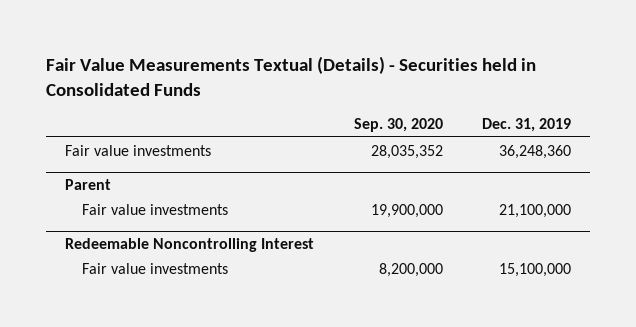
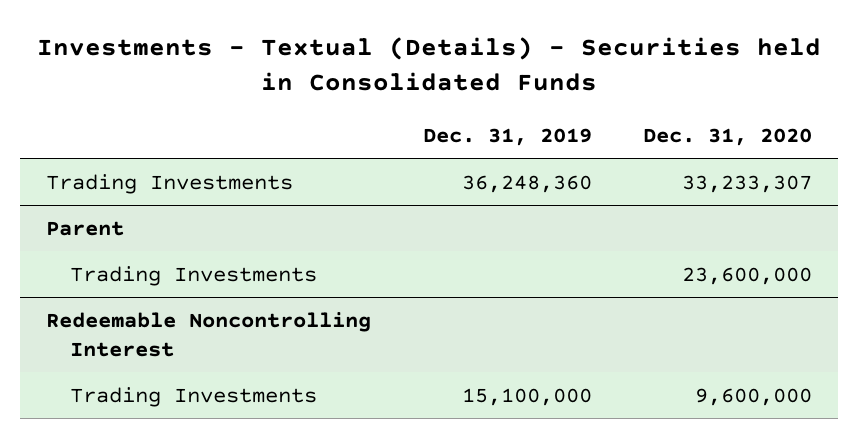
- Fair Value Measurements Textual (Details) - Securities held in Consolidated Funds
+ Investments - Textual (Details) - Securities held in Consolidated Funds
- | Sep. 30, 2020 | Dec. 31, 2019
+ | Dec. 31, 2019 | Dec. 31, 2020
- Fair value investments | 28,035,352 | 36,248,360
+ Trading Investments | 36,248,360 | 33,233,307
@ Parent
- Fair value investments | 19,900,000 | 21,100,000
+ Trading Investments | | 23,600,000
@ Redeemable Noncontrolling Interest
- Fair value investments | 8,200,000 | 15,100,000
+ Trading Investments | 15,100,000 | 9,600,000

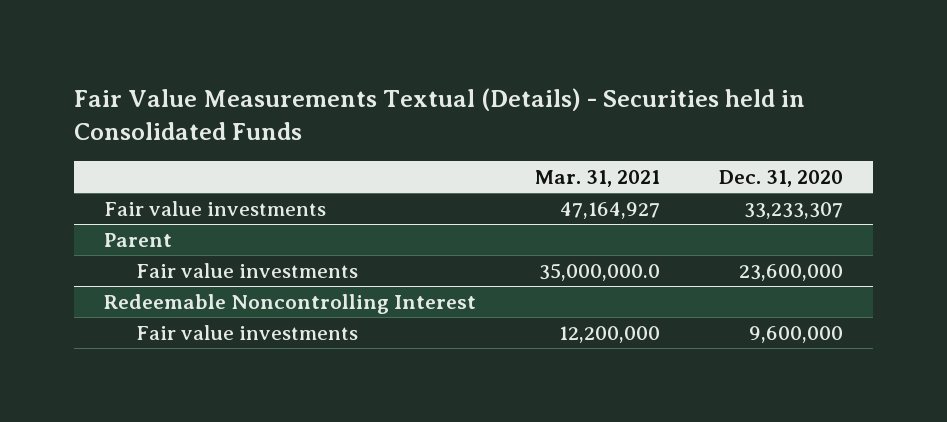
- Investments - Textual (Details) - Securities held in Consolidated Funds
+ Fair Value Measurements Textual (Details) - Securities held in Consolidated Funds
- | Dec. 31, 2019 | Dec. 31, 2020
+ | Mar. 31, 2021 | Dec. 31, 2020
- Trading Investments | 36,248,360 | 33,233,307
+ Fair value investments | 47,164,927 | 33,233,307
@ Parent
- Trading Investments | | 23,600,000
+ Fair value investments | 35,000,000.0 | 23,600,000
@ Redeemable Noncontrolling Interest
- Trading Investments | 15,100,000 | 9,600,000
+ Fair value investments | 12,200,000 | 9,600,000

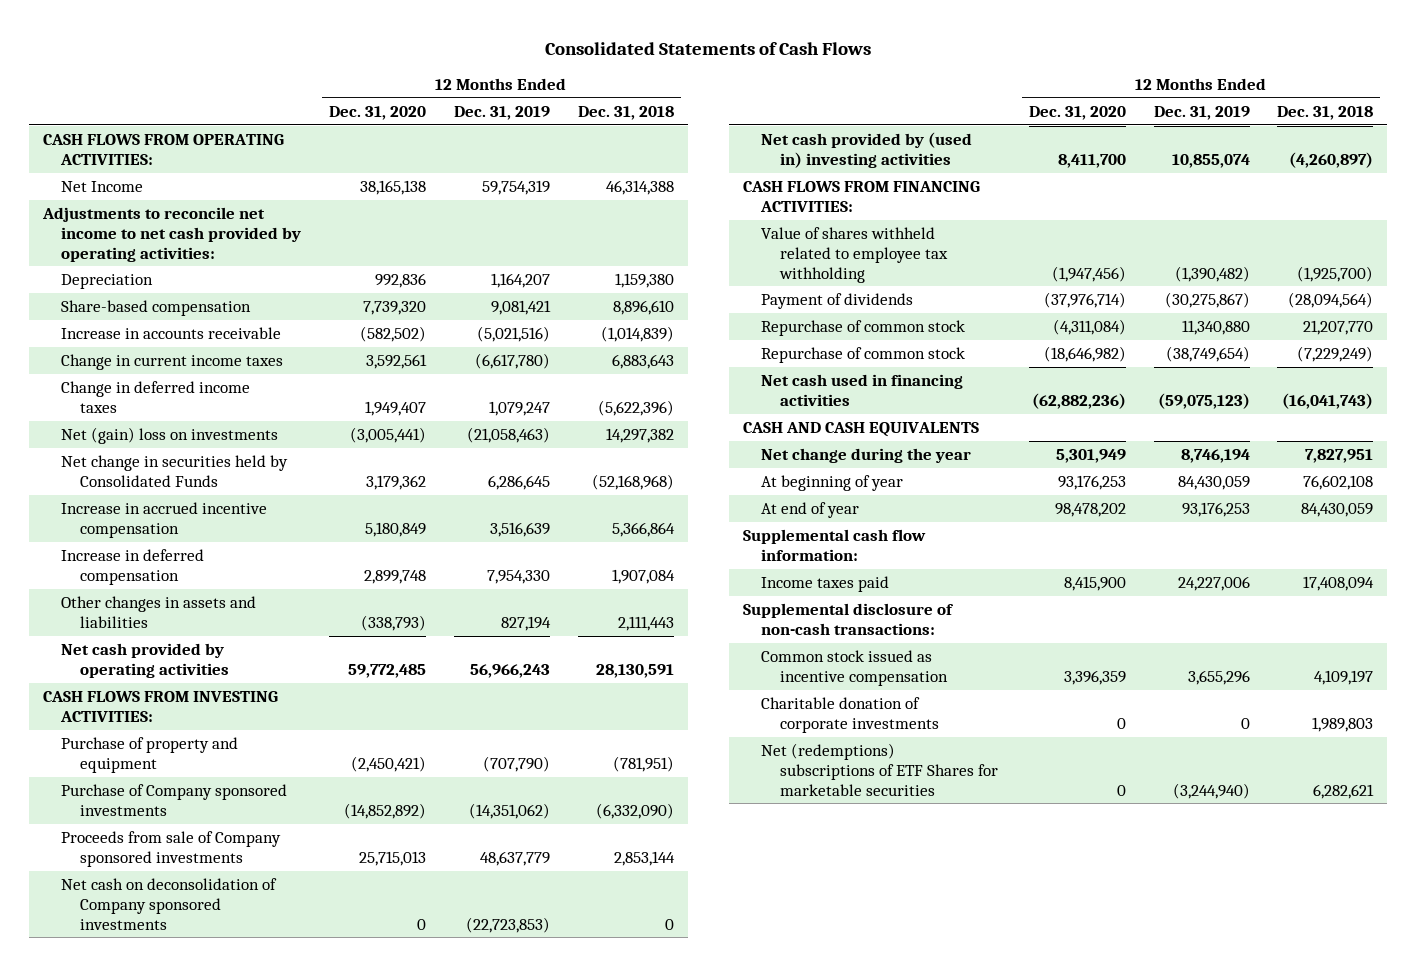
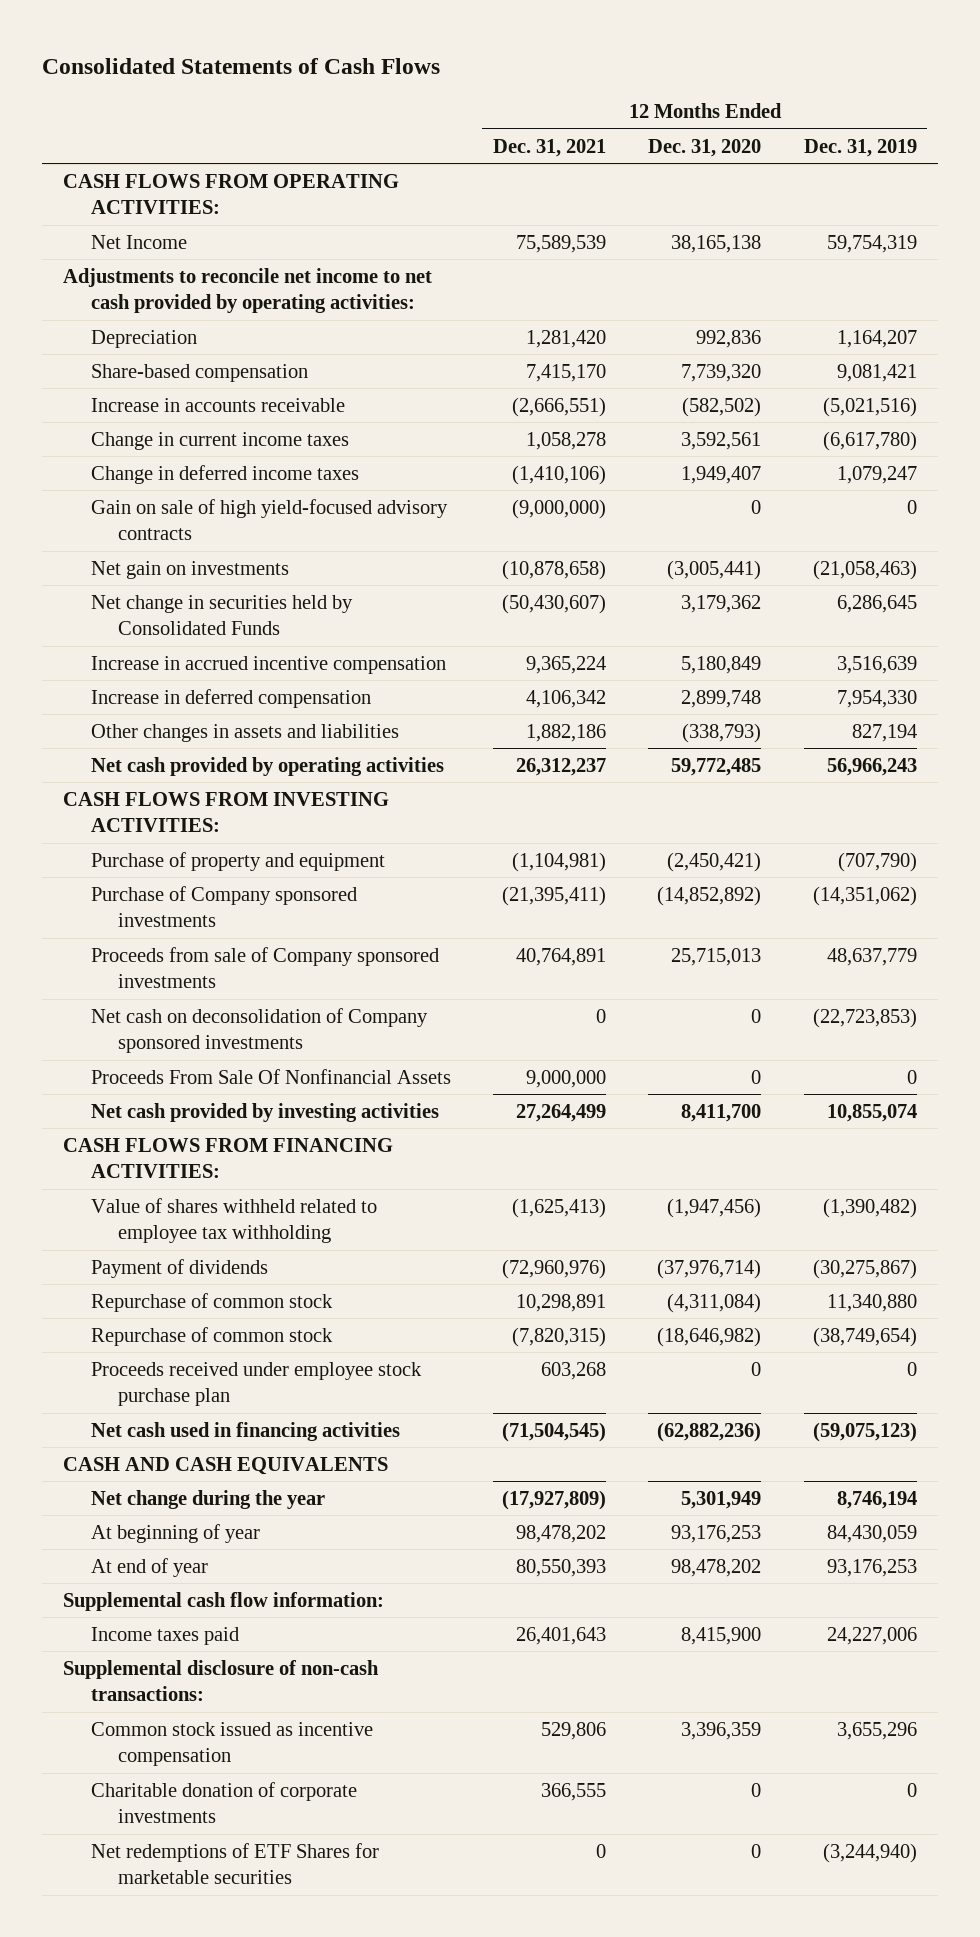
- | 12 Months Ended Dec. 31, 2020 | 12 Months Ended Dec. 31, 2019 | 12 Months Ended Dec. 31, 2018
+ | 12 Months Ended Dec. 31, 2021 | 12 Months Ended Dec. 31, 2020 | 12 Months Ended Dec. 31, 2019
- Net (gain) loss on investments | (3,005,441) | (21,058,463) | 14,297,382
+ Gain on sale of high yield-focused advisory contracts | (9,000,000) | 0 | 0
+ Net gain on investments | (10,878,658) | (3,005,441) | (21,058,463)
- Net cash provided by (used in) investing activities | 8,411,700 | 10,855,074 | (4,260,897)
+ Proceeds From Sale Of Nonfinancial Assets | 9,000,000 | 0 | 0
+ Net cash provided by investing activities | 27,264,499 | 8,411,700 | 10,855,074
+ Proceeds received under employee stock purchase plan | 603,268 | 0 | 0
- Net (redemptions) subscriptions of ETF Shares for marketable securities | 0 | (3,244,940) | 6,282,621
+ Net redemptions of ETF Shares for marketable securities | 0 | 0 | (3,244,940)

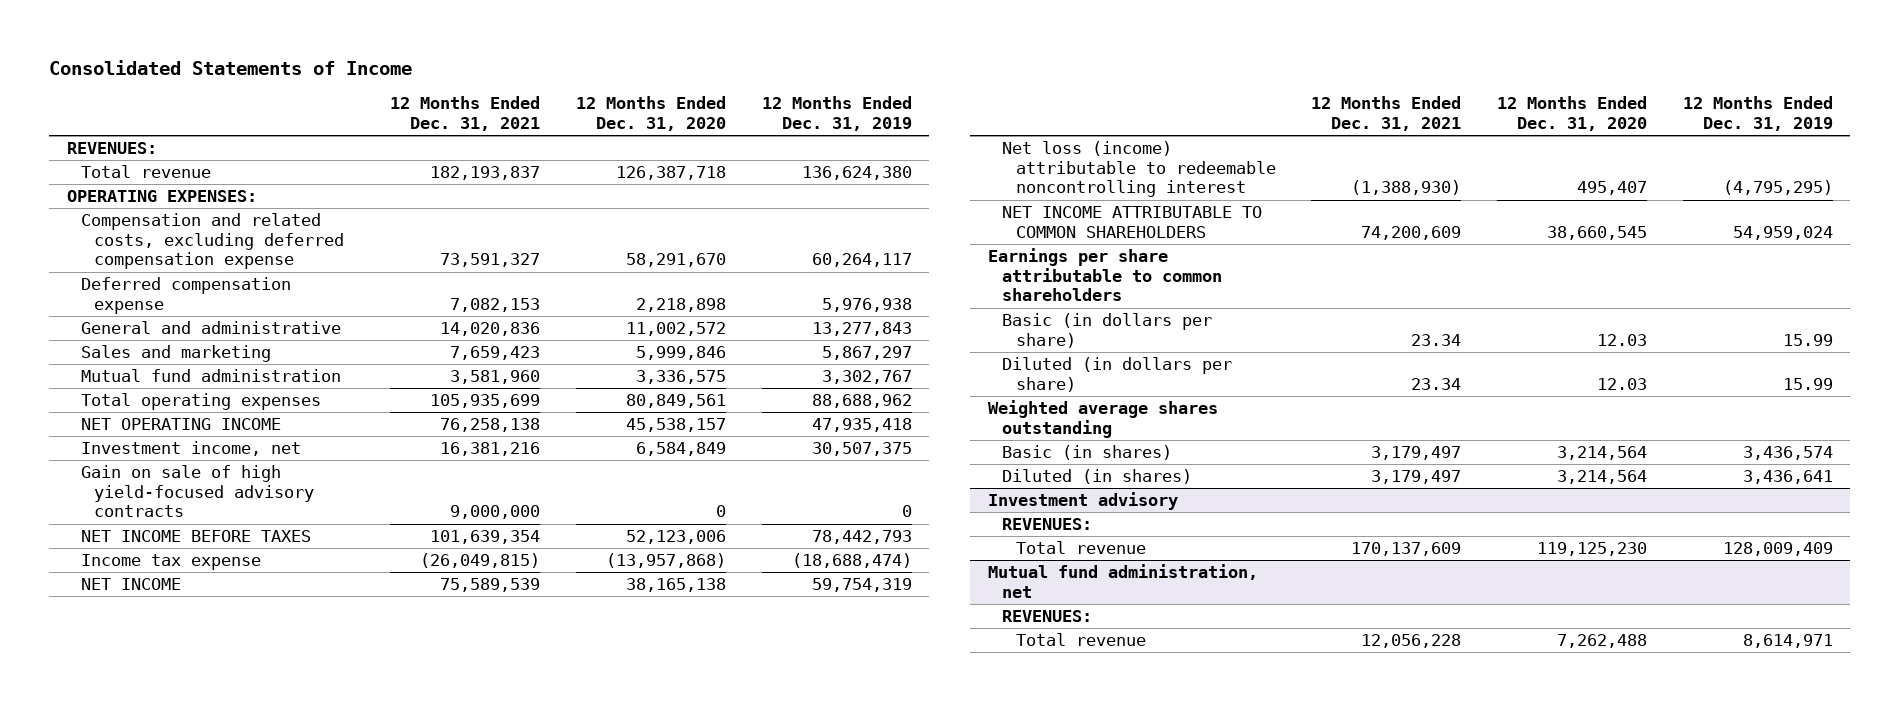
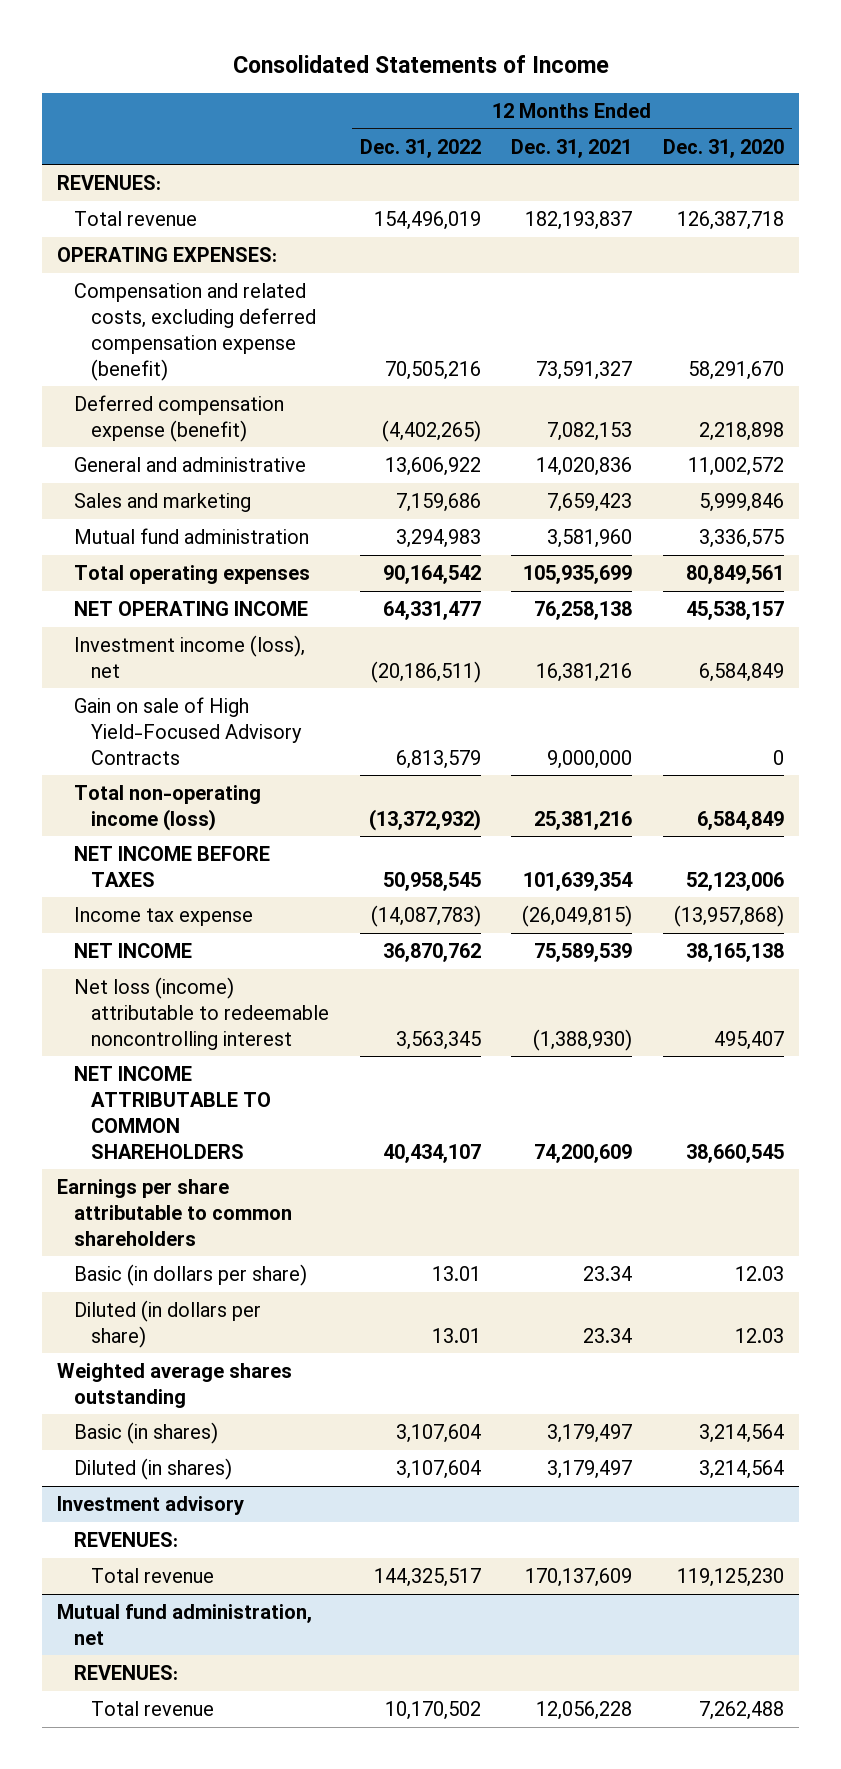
- | 12 Months Ended Dec. 31, 2021 | 12 Months Ended Dec. 31, 2020 | 12 Months Ended Dec. 31, 2019
+ | 12 Months Ended Dec. 31, 2022 | 12 Months Ended Dec. 31, 2021 | 12 Months Ended Dec. 31, 2020
- Compensation and related costs, excluding deferred compensation expense | 73,591,327 | 58,291,670 | 60,264,117
- Deferred compensation expense | 7,082,153 | 2,218,898 | 5,976,938
+ Compensation and related costs, excluding deferred compensation expense (benefit) | 70,505,216 | 73,591,327 | 58,291,670
+ Deferred compensation expense (benefit) | (4,402,265) | 7,082,153 | 2,218,898
- Investment income, net | 16,381,216 | 6,584,849 | 30,507,375
- Gain on sale of high yield-focused advisory contracts | 9,000,000 | 0 | 0
+ Investment income (loss), net | (20,186,511) | 16,381,216 | 6,584,849
+ Gain on sale of High Yield-Focused Advisory Contracts | 6,813,579 | 9,000,000 | 0
+ Total non-operating income (loss) | (13,372,932) | 25,381,216 | 6,584,849

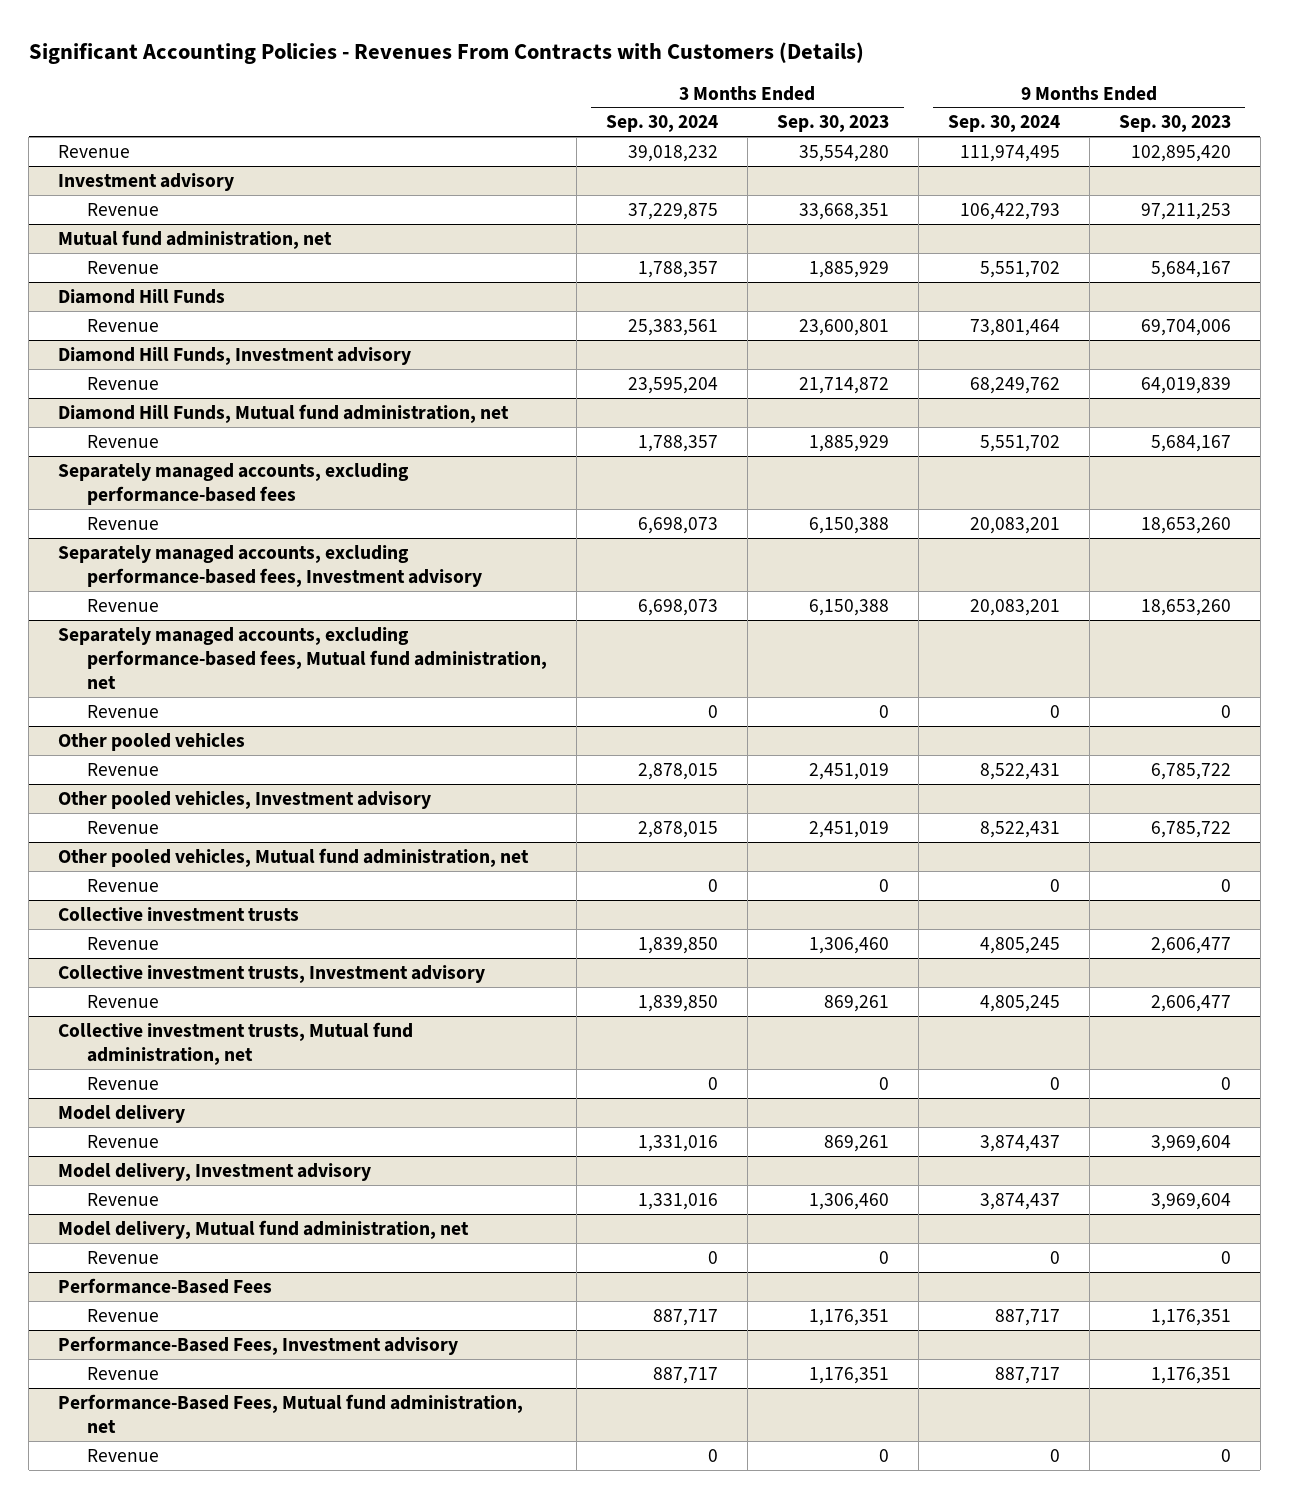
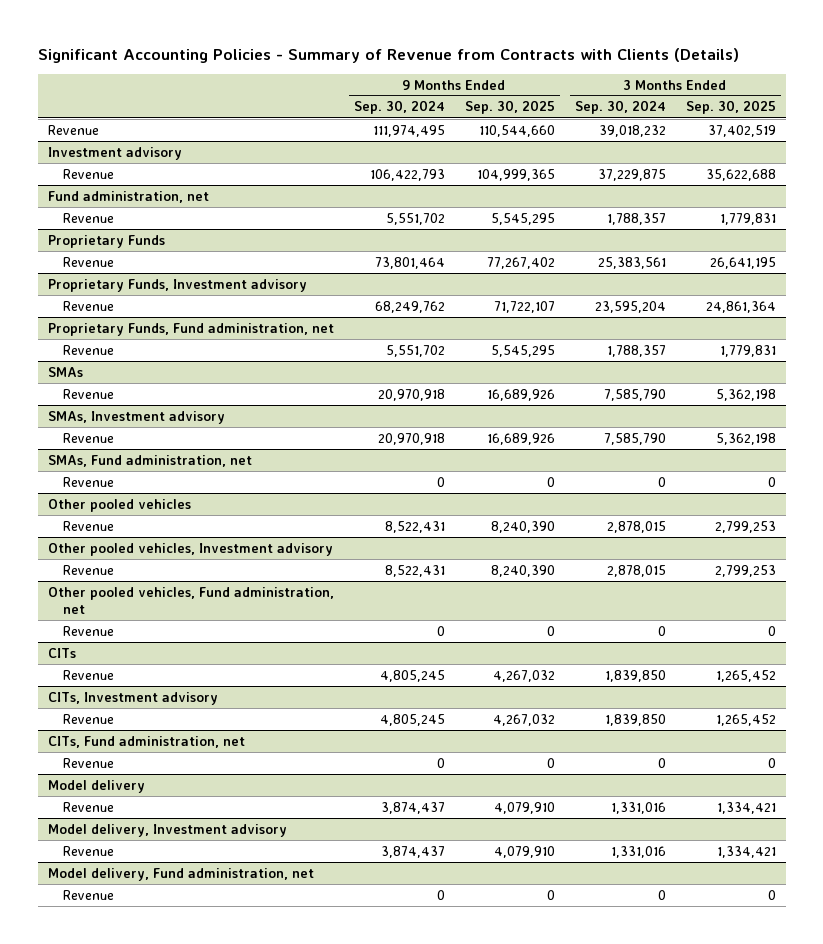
- Significant Accounting Policies - Revenues From Contracts with Customers (Details)
+ Significant Accounting Policies - Summary of Revenue from Contracts with Clients (Details)
- | 3 Months Ended Sep. 30, 2024 | 3 Months Ended Sep. 30, 2023 | 9 Months Ended Sep. 30, 2024 | 9 Months Ended Sep. 30, 2023
+ | 9 Months Ended Sep. 30, 2024 | 9 Months Ended Sep. 30, 2025 | 3 Months Ended Sep. 30, 2024 | 3 Months Ended Sep. 30, 2025
- Mutual fund administration, net
+ Fund administration, net
- Diamond Hill Funds
+ Proprietary Funds
- Diamond Hill Funds, Investment advisory
+ Proprietary Funds, Investment advisory
- Diamond Hill Funds, Mutual fund administration, net
+ Proprietary Funds, Fund administration, net
- Separately managed accounts, excluding performance-based fees
- Revenue | 6,698,073 | 6,150,388 | 20,083,201 | 18,653,260
- Separately managed accounts, excluding performance-based fees, Investment advisory
- Revenue | 6,698,073 | 6,150,388 | 20,083,201 | 18,653,260
- Separately managed accounts, excluding performance-based fees, Mutual fund administration, net
+ SMAs
+ Revenue | 20,970,918 | 16,689,926 | 7,585,790 | 5,362,198
+ SMAs, Investment advisory
+ Revenue | 20,970,918 | 16,689,926 | 7,585,790 | 5,362,198
+ SMAs, Fund administration, net
- Other pooled vehicles, Mutual fund administration, net
+ Other pooled vehicles, Fund administration, net
- Collective investment trusts
+ CITs
- Collective investment trusts, Investment advisory
+ CITs, Investment advisory
- Collective investment trusts, Mutual fund administration, net
+ CITs, Fund administration, net
- Model delivery, Mutual fund administration, net
- Revenue | 0 | 0 | 0 | 0
- Performance-Based Fees
- Revenue | 887,717 | 1,176,351 | 887,717 | 1,176,351
- Performance-Based Fees, Investment advisory
- Revenue | 887,717 | 1,176,351 | 887,717 | 1,176,351
- Performance-Based Fees, Mutual fund administration, net
+ Model delivery, Fund administration, net

